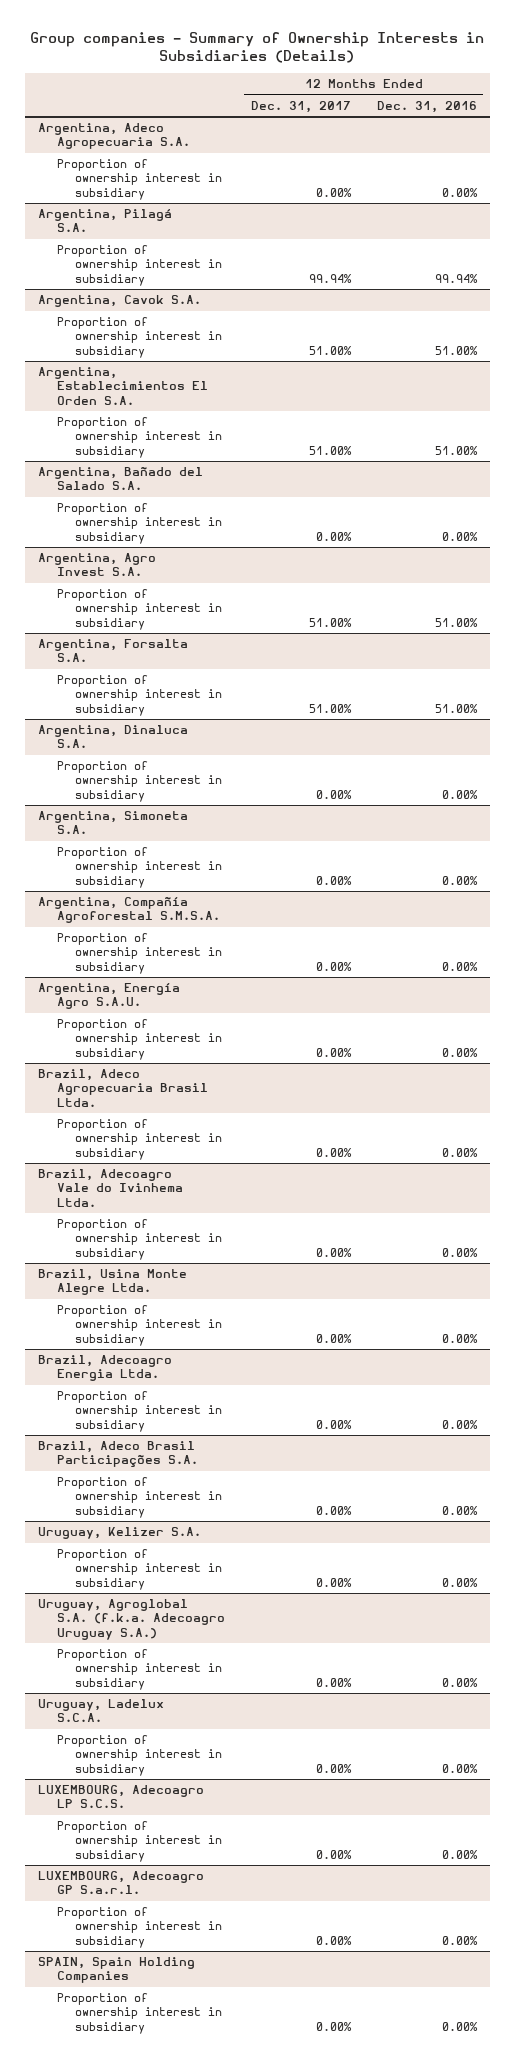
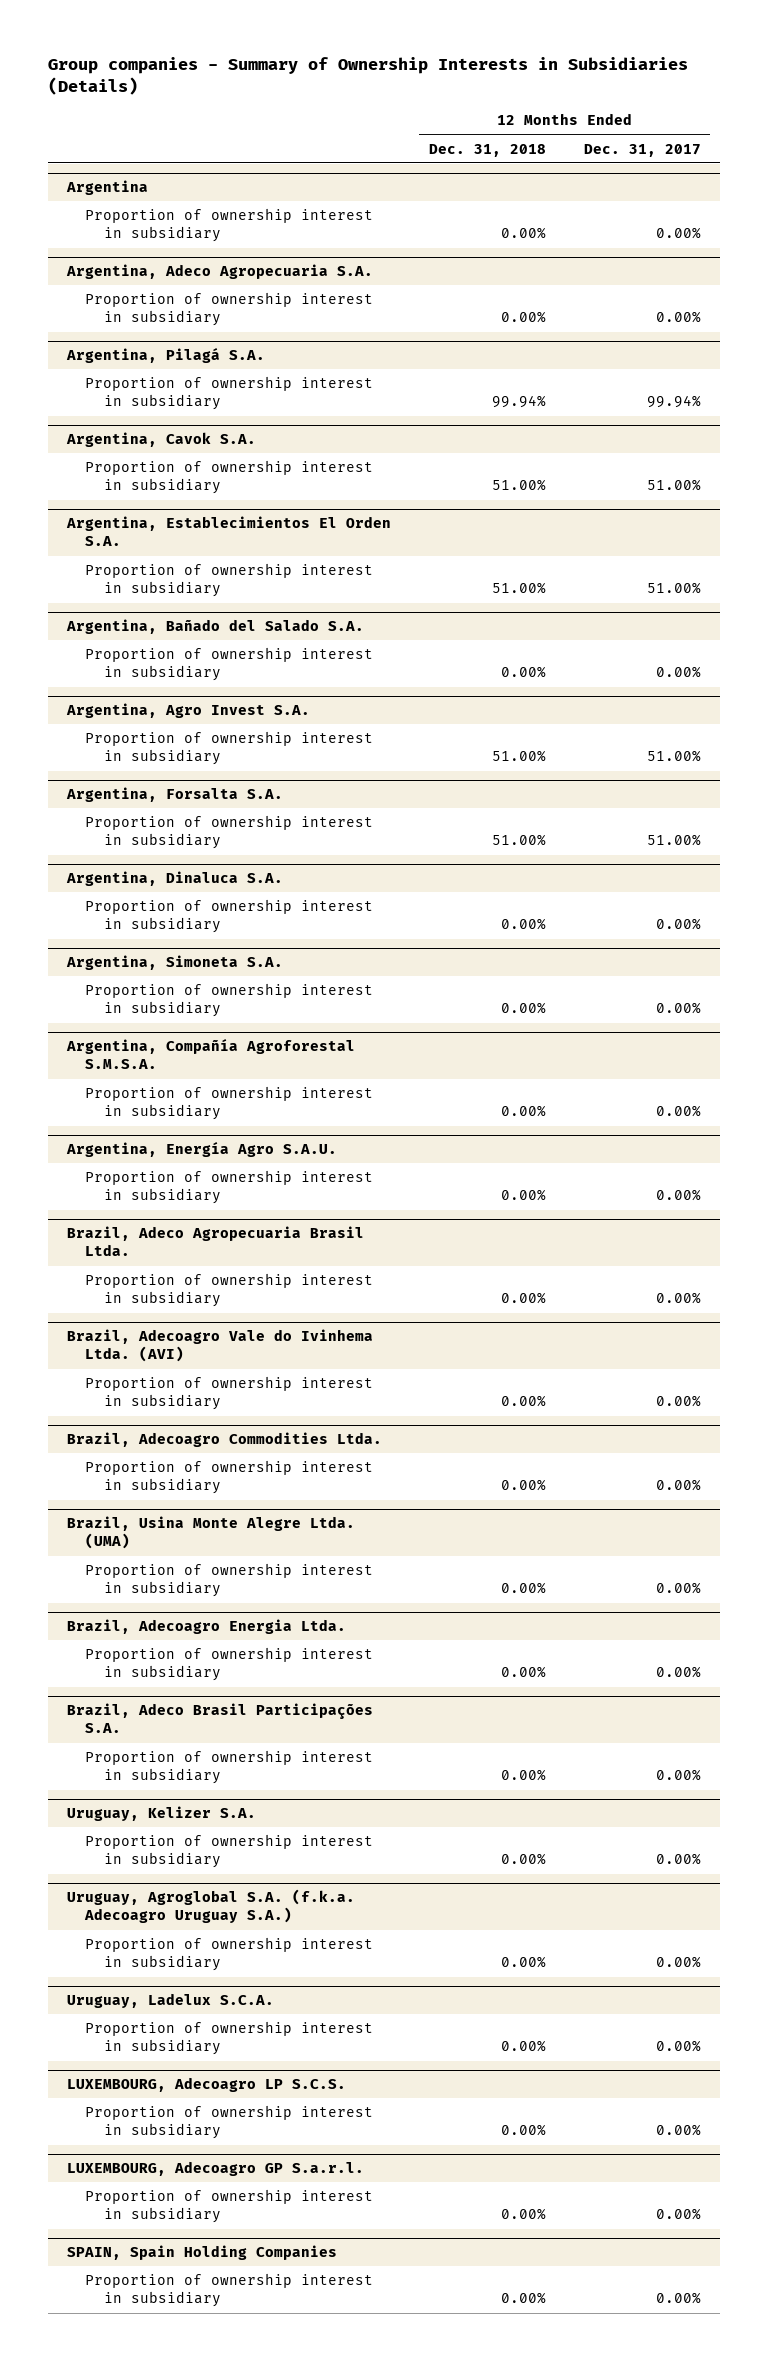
- | 12 Months Ended Dec. 31, 2017 | 12 Months Ended Dec. 31, 2016
+ | 12 Months Ended Dec. 31, 2018 | 12 Months Ended Dec. 31, 2017
+ Argentina
+ Proportion of ownership interest in subsidiary | 0.00% | 0.00%
- Brazil, Adecoagro Vale do Ivinhema Ltda.
+ Brazil, Adecoagro Vale do Ivinhema Ltda. (AVI)
- Brazil, Usina Monte Alegre Ltda.
+ Brazil, Adecoagro Commodities Ltda.
+ Brazil, Usina Monte Alegre Ltda. (UMA)
+ Proportion of ownership interest in subsidiary | 0.00% | 0.00%

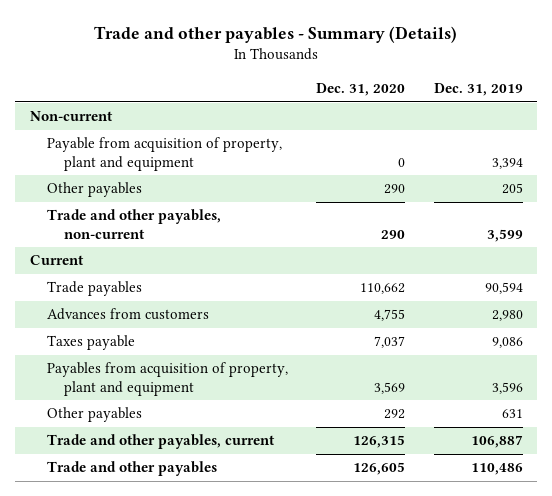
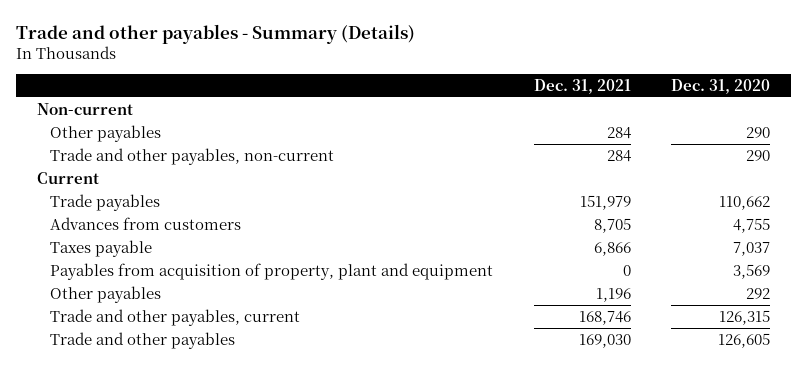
- | Dec. 31, 2020 | Dec. 31, 2019
+ | Dec. 31, 2021 | Dec. 31, 2020
- Payable from acquisition of property, plant and equipment | 0 | 3,394

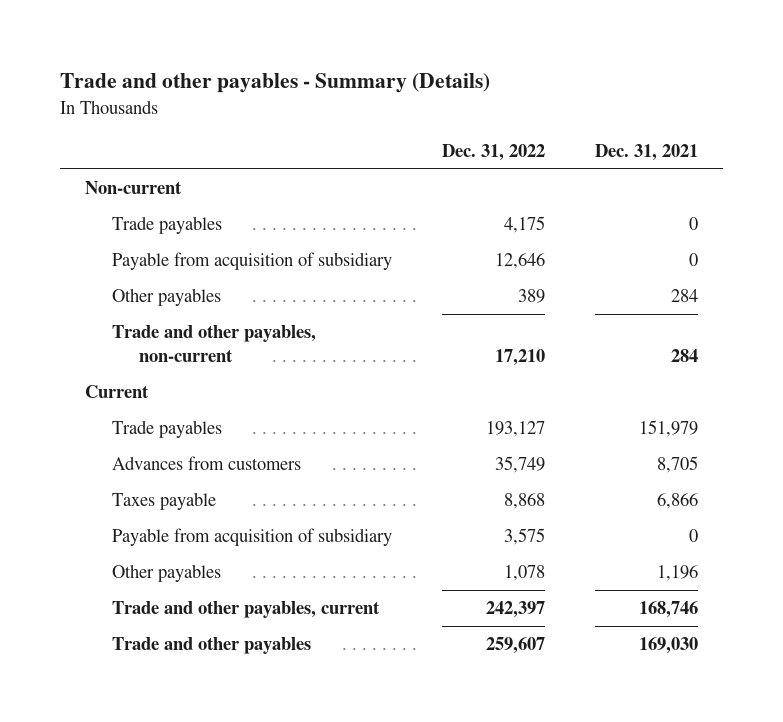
- | Dec. 31, 2021 | Dec. 31, 2020
+ | Dec. 31, 2022 | Dec. 31, 2021
+ Trade payables | 4,175 | 0
+ Payable from acquisition of subsidiary | 12,646 | 0
- Payables from acquisition of property, plant and equipment | 0 | 3,569
+ Payable from acquisition of subsidiary | 3,575 | 0

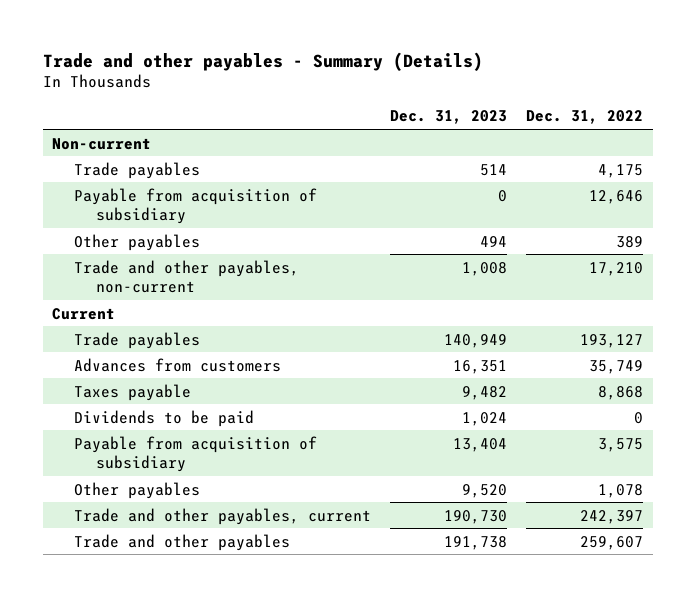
- | Dec. 31, 2022 | Dec. 31, 2021
+ | Dec. 31, 2023 | Dec. 31, 2022
+ Dividends to be paid | 1,024 | 0

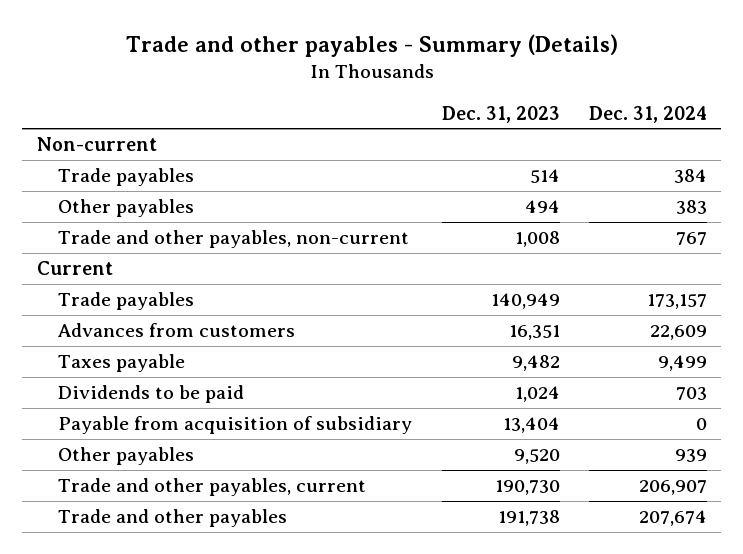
- | Dec. 31, 2023 | Dec. 31, 2022
+ | Dec. 31, 2023 | Dec. 31, 2024
- Payable from acquisition of subsidiary | 0 | 12,646

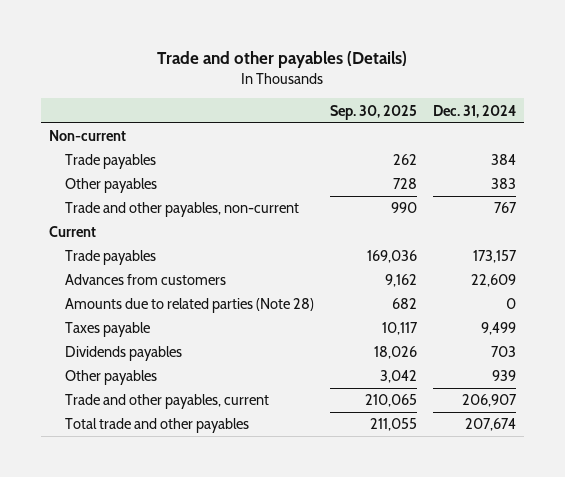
- Trade and other payables - Summary (Details)
+ Trade and other payables (Details)
- | Dec. 31, 2023 | Dec. 31, 2024
+ | Sep. 30, 2025 | Dec. 31, 2024
+ Amounts due to related parties (Note 28) | 682 | 0
- Dividends to be paid | 1,024 | 703
- Payable from acquisition of subsidiary | 13,404 | 0
+ Dividends payables | 18,026 | 703
- Trade and other payables | 191,738 | 207,674
+ Total trade and other payables | 211,055 | 207,674

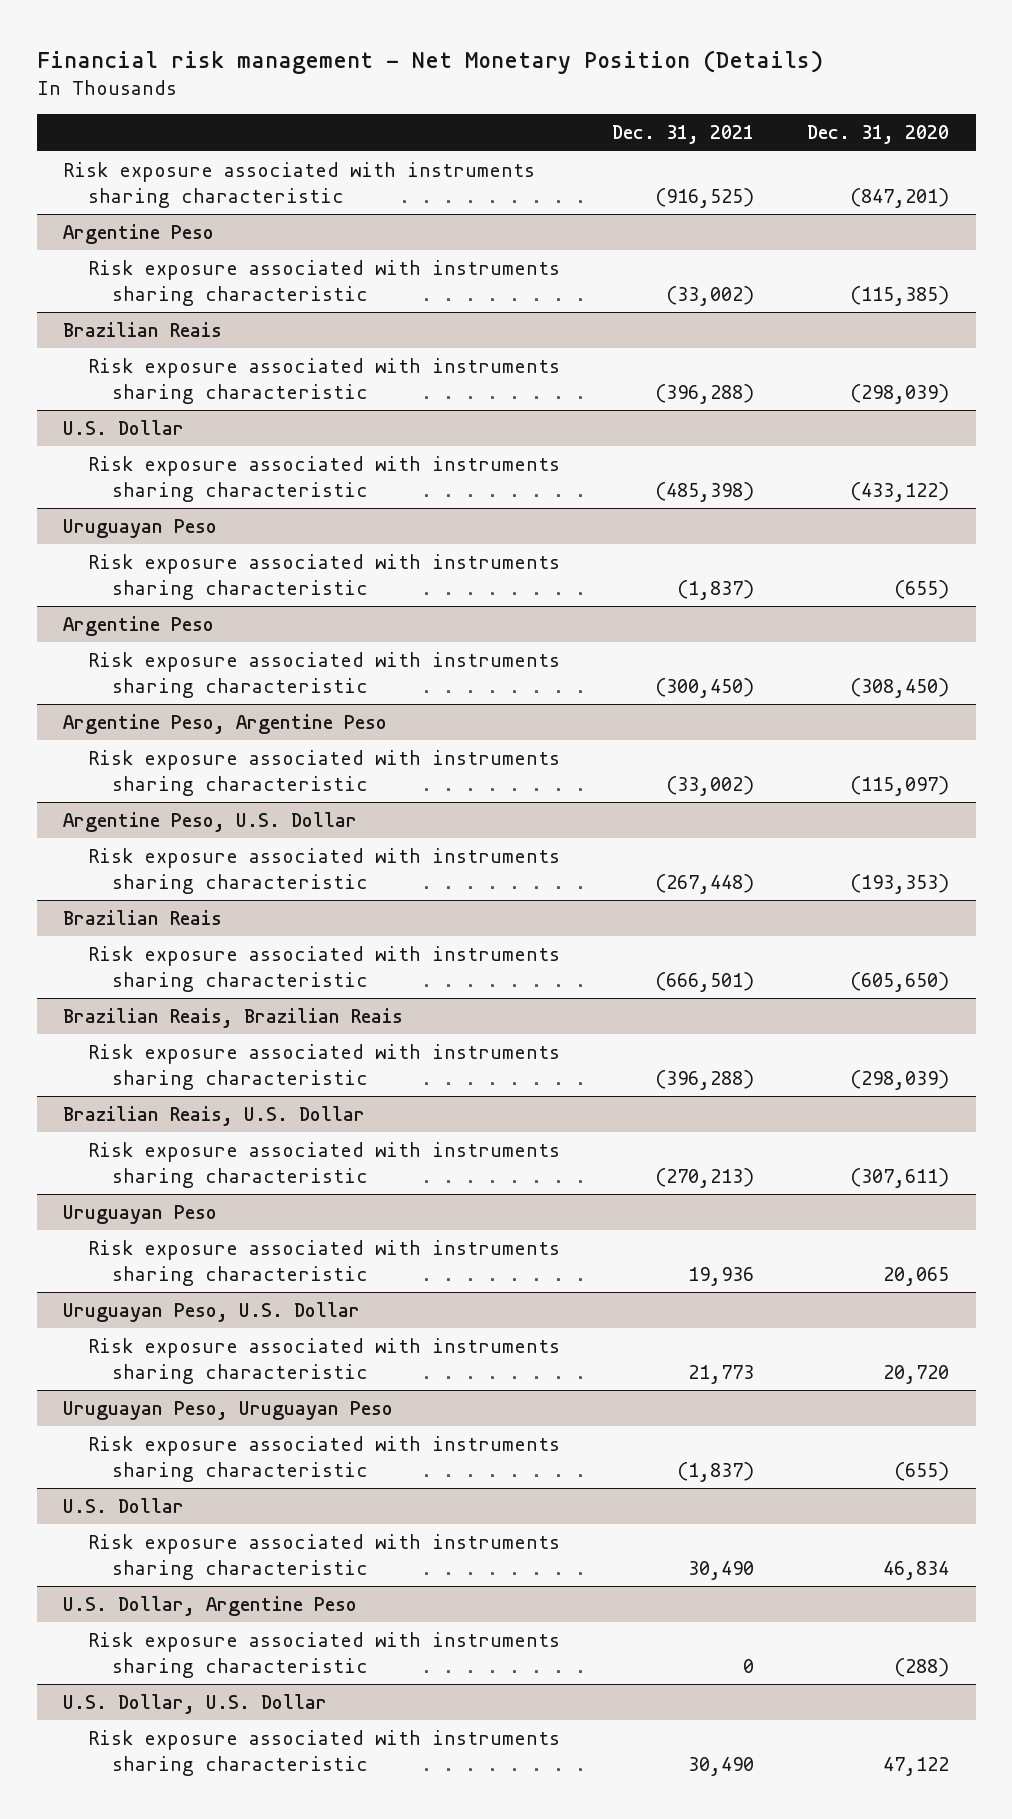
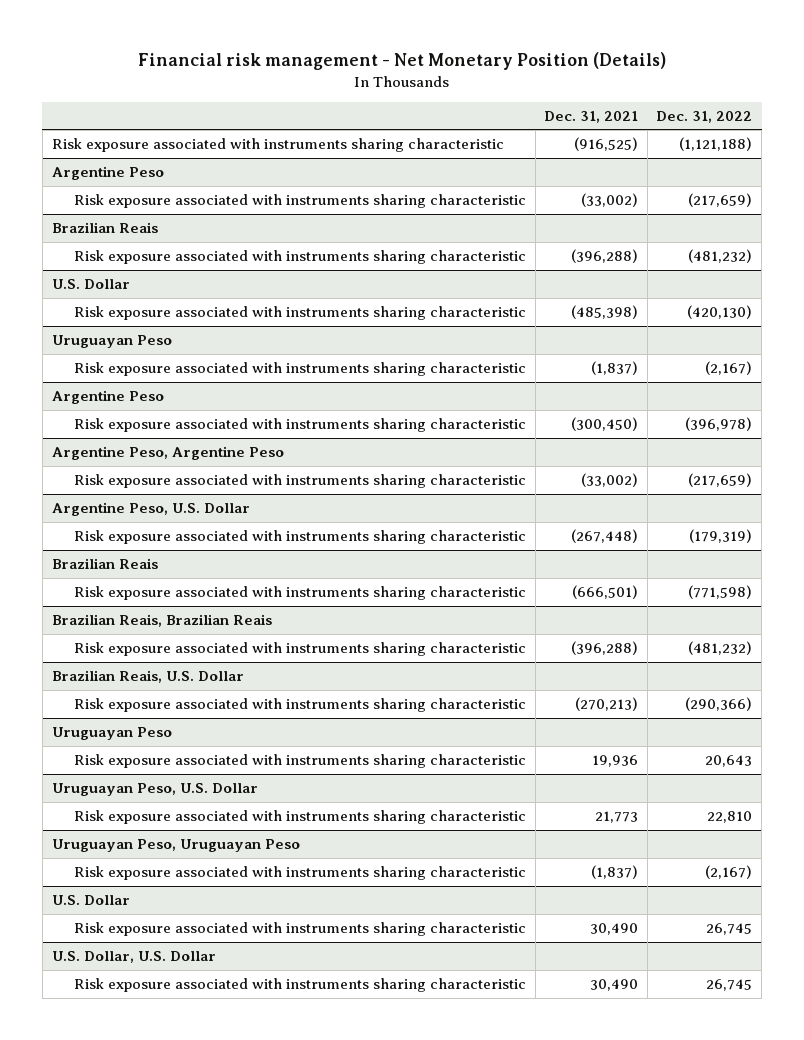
- | Dec. 31, 2021 | Dec. 31, 2020
+ | Dec. 31, 2021 | Dec. 31, 2022
- U.S. Dollar, Argentine Peso
- Risk exposure associated with instruments sharing characteristic | 0 | (288)

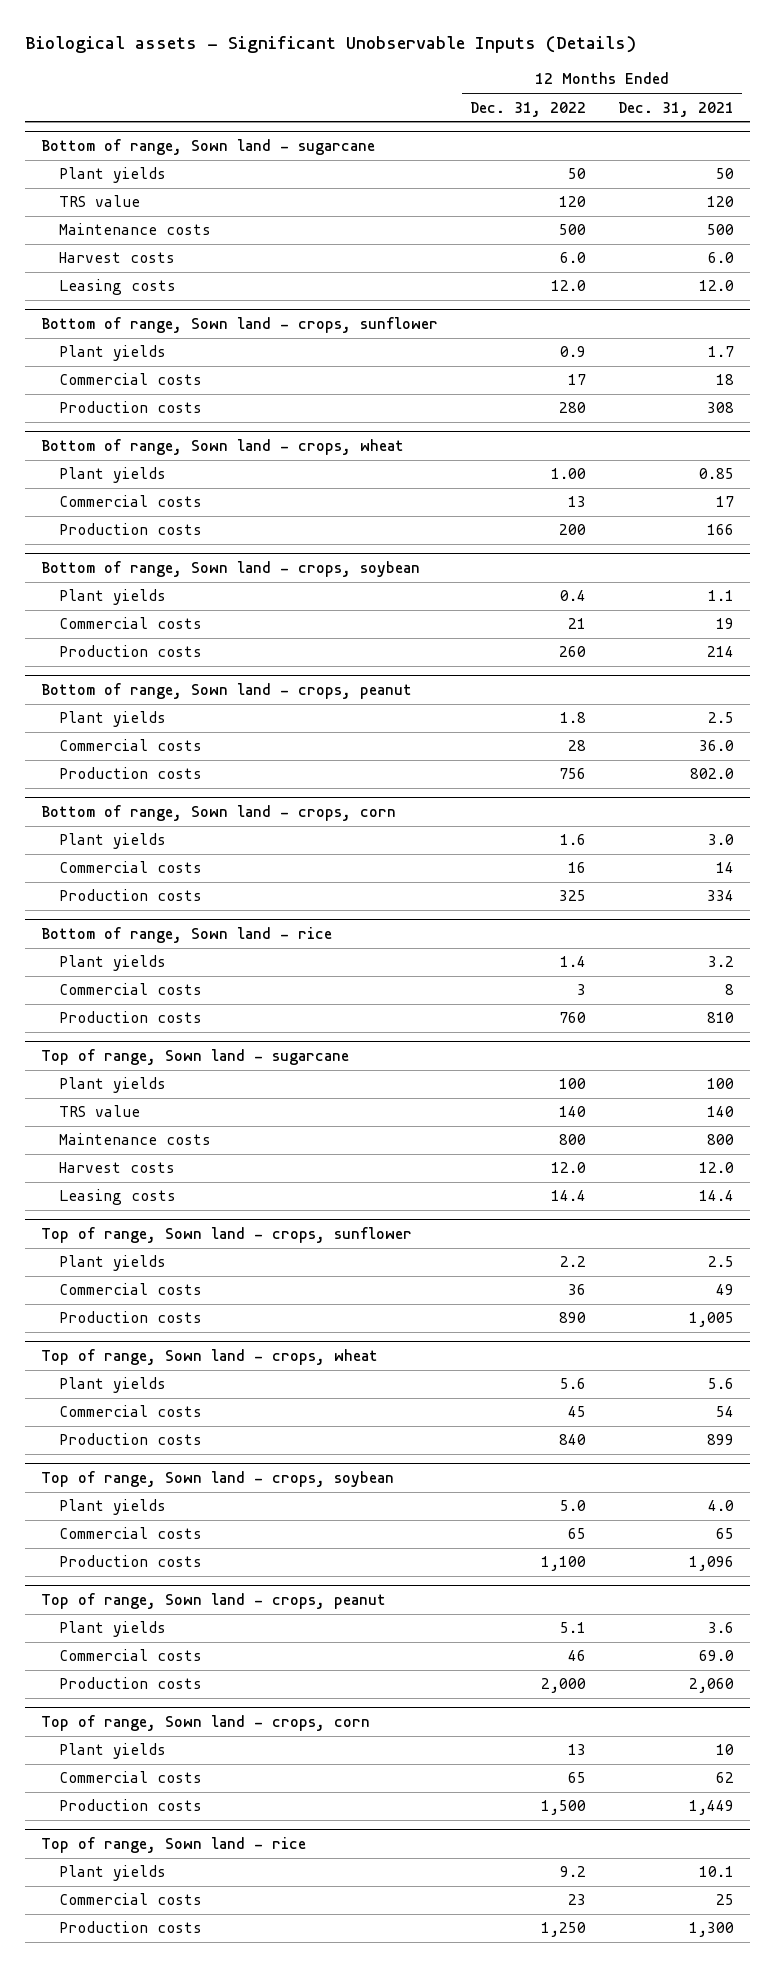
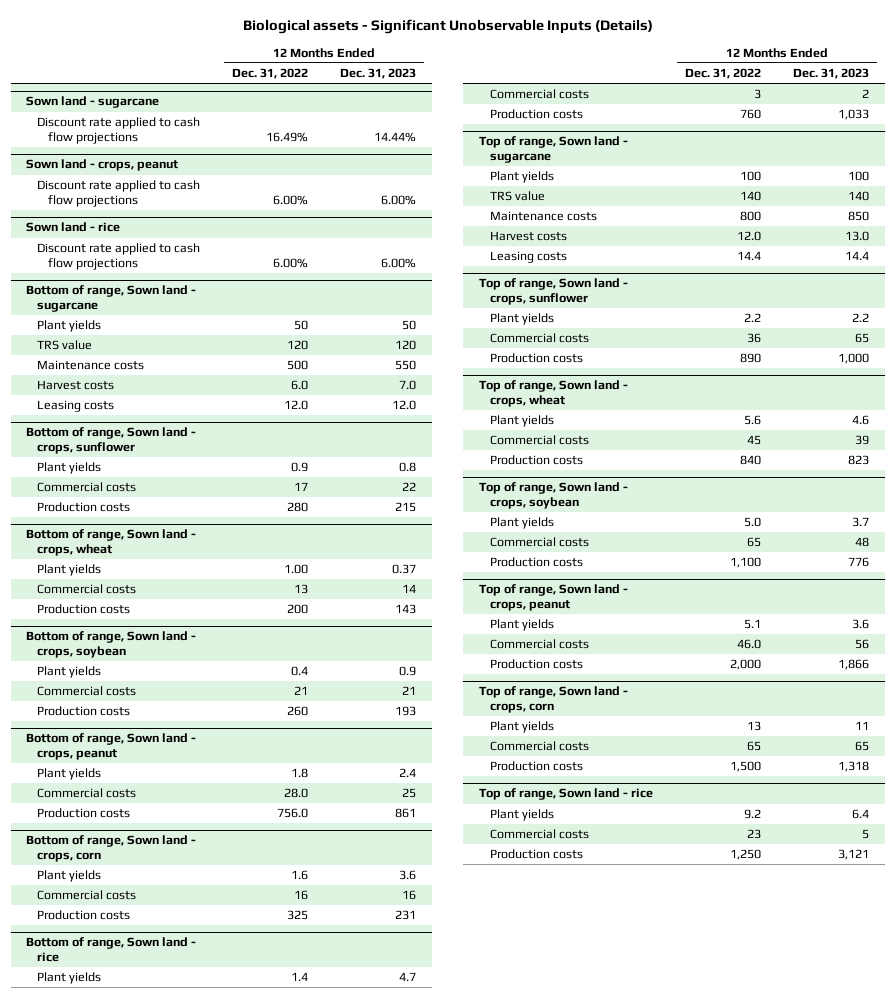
- | 12 Months Ended Dec. 31, 2022 | 12 Months Ended Dec. 31, 2021
+ | 12 Months Ended Dec. 31, 2022 | 12 Months Ended Dec. 31, 2023
+ Sown land - sugarcane
+ Discount rate applied to cash flow projections | 16.49% | 14.44%
+ Sown land - crops, peanut
+ Discount rate applied to cash flow projections | 6.00% | 6.00%
+ Sown land - rice
+ Discount rate applied to cash flow projections | 6.00% | 6.00%
@ Bottom of range, Sown land - crops, peanut
- Commercial costs | 28 | 36.0
- Production costs | 756 | 802.0
+ Commercial costs | 28.0 | 25
+ Production costs | 756.0 | 861
@ Top of range, Sown land - crops, peanut
- Commercial costs | 46 | 69.0
+ Commercial costs | 46.0 | 56

